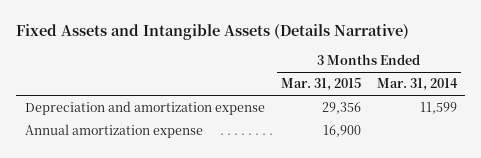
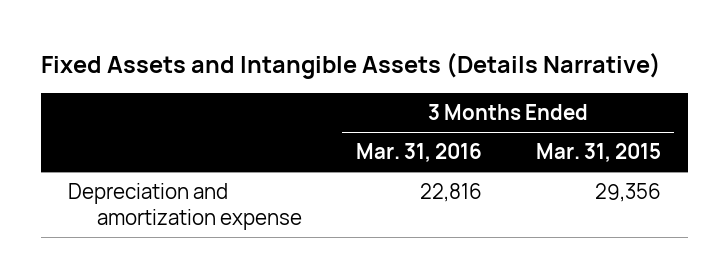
- | 3 Months Ended Mar. 31, 2015 | 3 Months Ended Mar. 31, 2014
+ | 3 Months Ended Mar. 31, 2016 | 3 Months Ended Mar. 31, 2015
- Annual amortization expense | 16,900 |

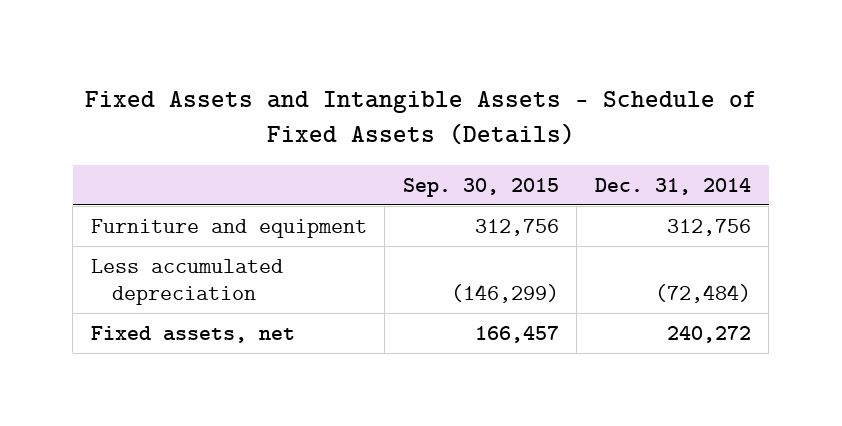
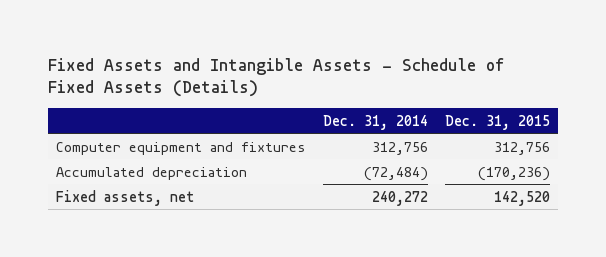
- | Sep. 30, 2015 | Dec. 31, 2014
+ | Dec. 31, 2014 | Dec. 31, 2015
- Furniture and equipment | 312,756 | 312,756
- Less accumulated depreciation | (146,299) | (72,484)
+ Computer equipment and fixtures | 312,756 | 312,756
+ Accumulated depreciation | (72,484) | (170,236)

